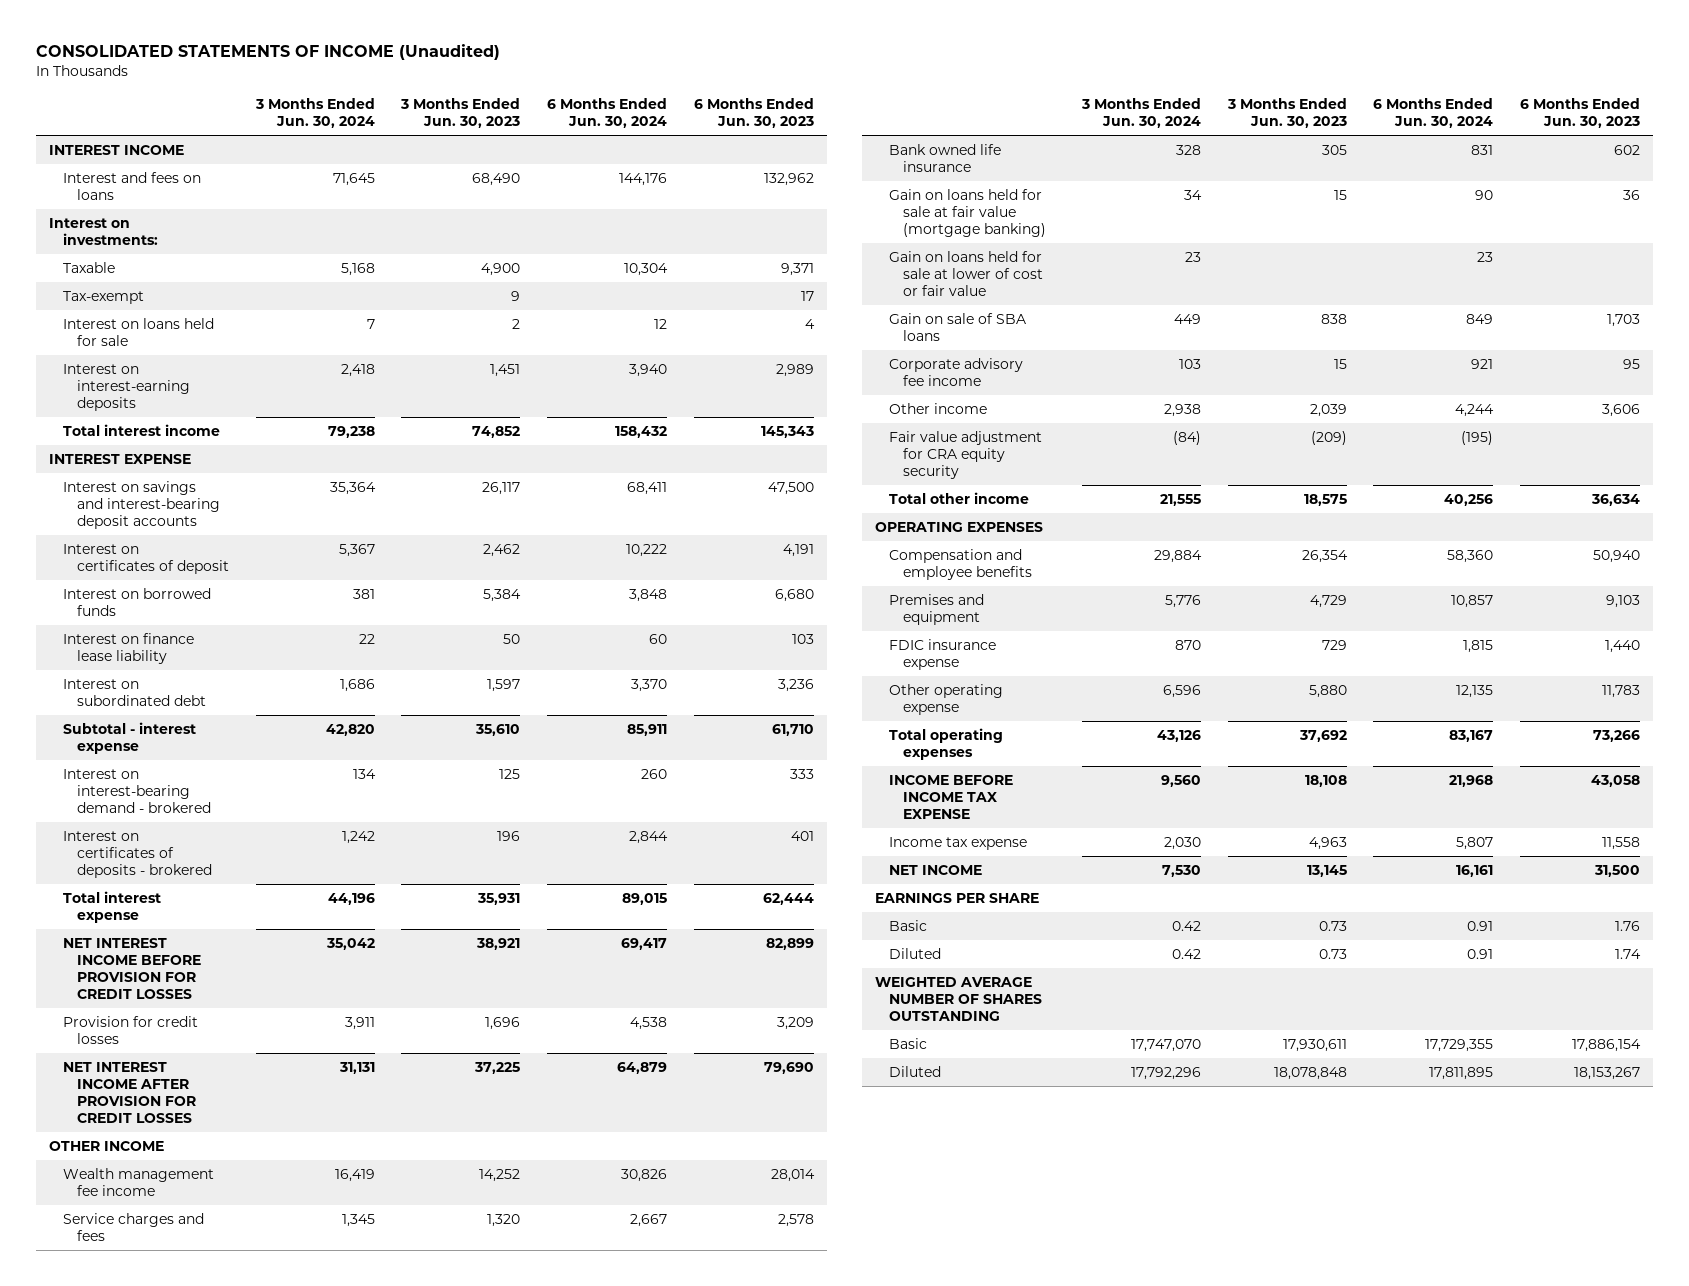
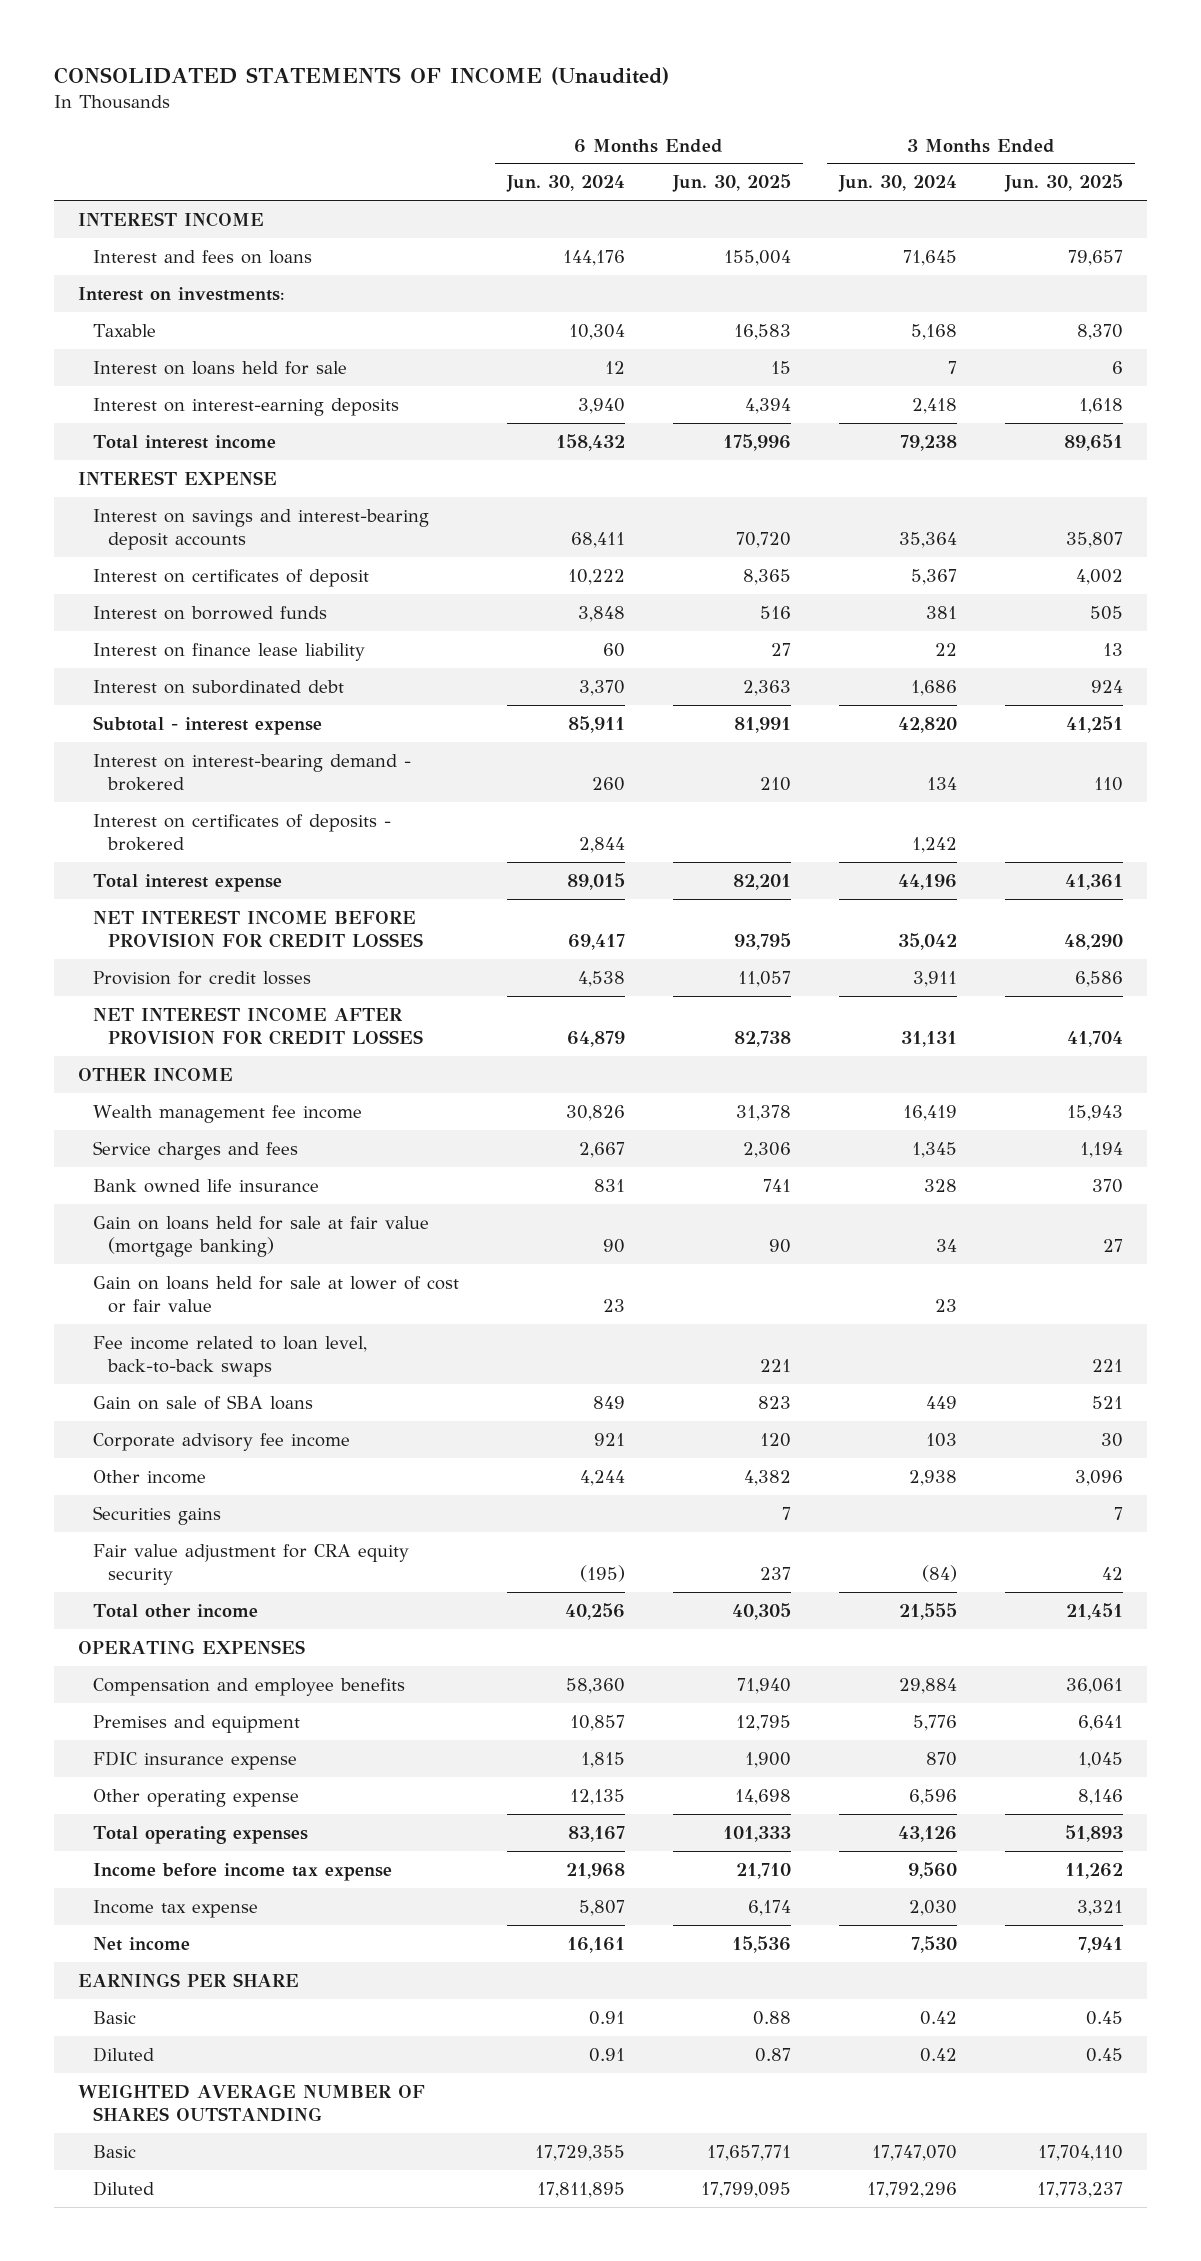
- | 3 Months Ended Jun. 30, 2024 | 3 Months Ended Jun. 30, 2023 | 6 Months Ended Jun. 30, 2024 | 6 Months Ended Jun. 30, 2023
+ | 6 Months Ended Jun. 30, 2024 | 6 Months Ended Jun. 30, 2025 | 3 Months Ended Jun. 30, 2024 | 3 Months Ended Jun. 30, 2025
- Tax-exempt | | 9 | | 17
+ Fee income related to loan level, back-to-back swaps | | 221 | | 221
+ Securities gains | | 7 | | 7
- INCOME BEFORE INCOME TAX EXPENSE | 9,560 | 18,108 | 21,968 | 43,058
+ Income before income tax expense | 21,968 | 21,710 | 9,560 | 11,262
- NET INCOME | 7,530 | 13,145 | 16,161 | 31,500
+ Net income | 16,161 | 15,536 | 7,530 | 7,941

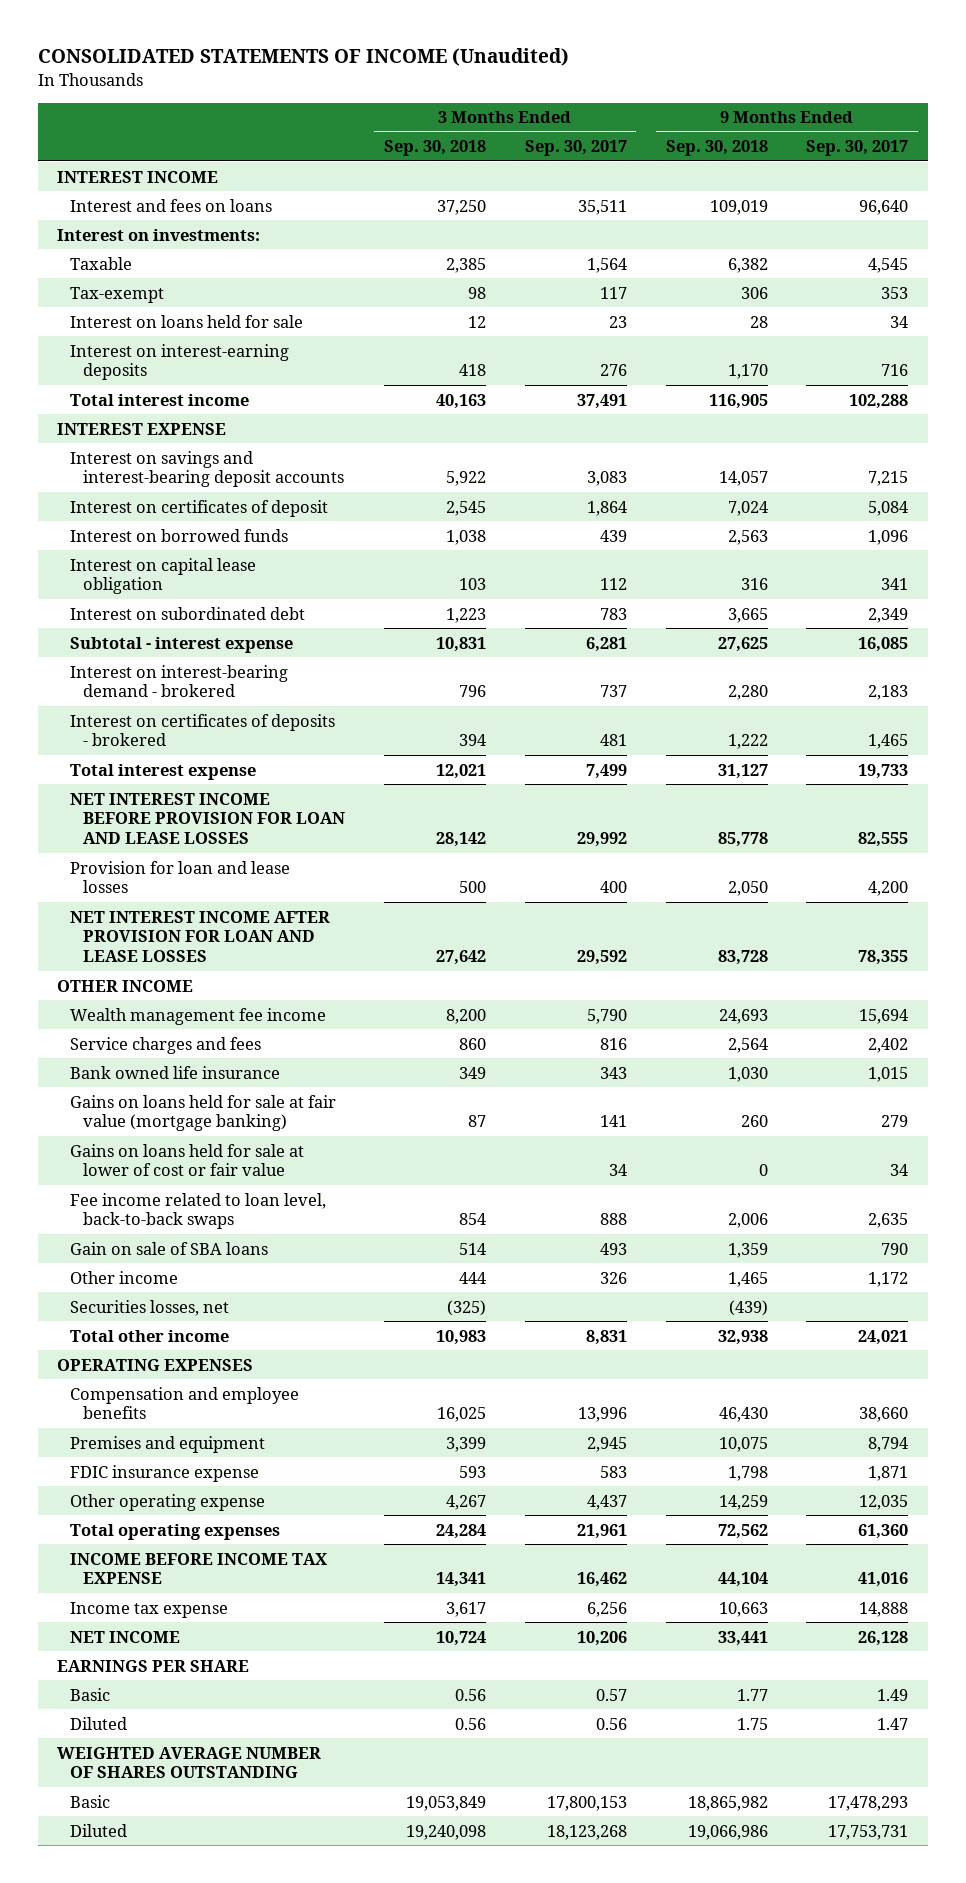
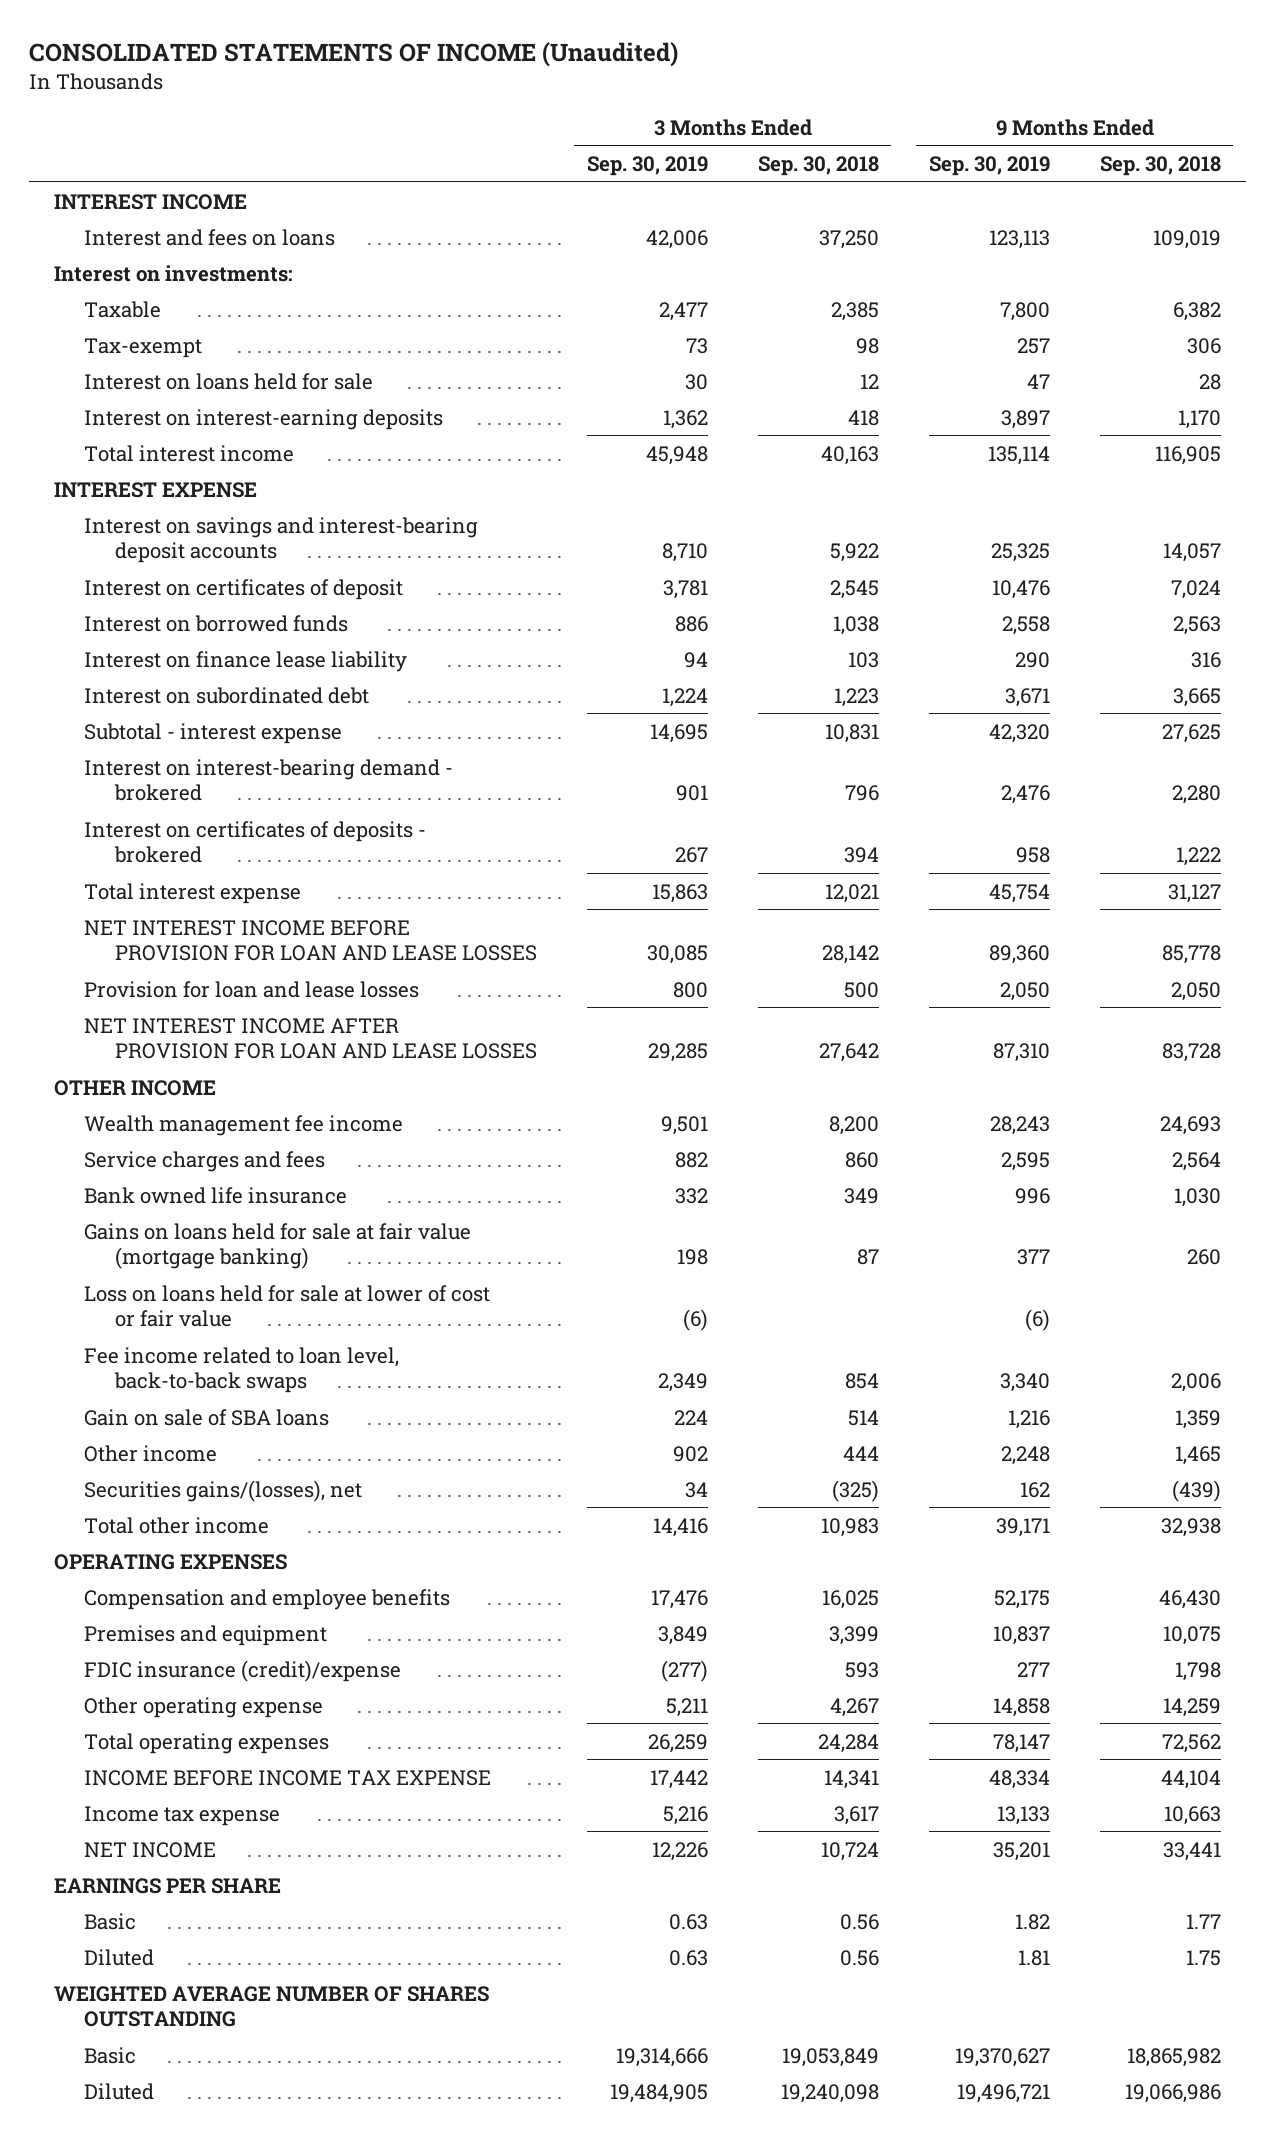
- | 3 Months Ended Sep. 30, 2018 | 3 Months Ended Sep. 30, 2017 | 9 Months Ended Sep. 30, 2018 | 9 Months Ended Sep. 30, 2017
+ | 3 Months Ended Sep. 30, 2019 | 3 Months Ended Sep. 30, 2018 | 9 Months Ended Sep. 30, 2019 | 9 Months Ended Sep. 30, 2018
- Interest on capital lease obligation | 103 | 112 | 316 | 341
+ Interest on finance lease liability | 94 | 103 | 290 | 316
- Gains on loans held for sale at lower of cost or fair value | | 34 | 0 | 34
+ Loss on loans held for sale at lower of cost or fair value | (6) | | (6) |
- Securities losses, net | (325) | | (439) |
+ Securities gains/(losses), net | 34 | (325) | 162 | (439)
- FDIC insurance expense | 593 | 583 | 1,798 | 1,871
+ FDIC insurance (credit)/expense | (277) | 593 | 277 | 1,798

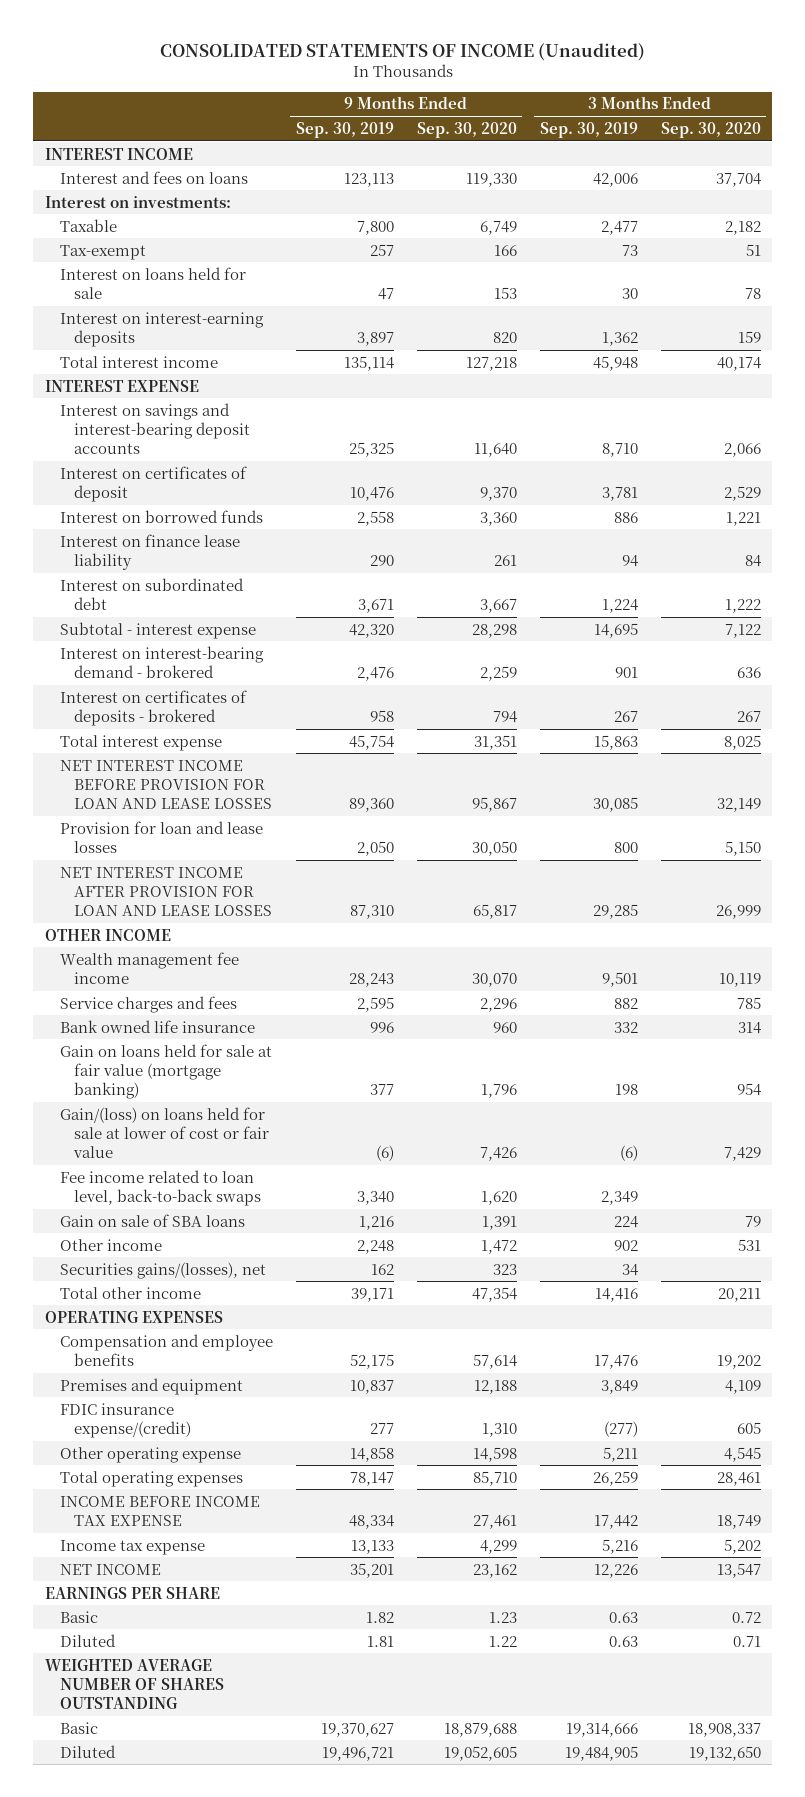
- | 3 Months Ended Sep. 30, 2019 | 3 Months Ended Sep. 30, 2018 | 9 Months Ended Sep. 30, 2019 | 9 Months Ended Sep. 30, 2018
+ | 9 Months Ended Sep. 30, 2019 | 9 Months Ended Sep. 30, 2020 | 3 Months Ended Sep. 30, 2019 | 3 Months Ended Sep. 30, 2020
- Gains on loans held for sale at fair value (mortgage banking) | 198 | 87 | 377 | 260
- Loss on loans held for sale at lower of cost or fair value | (6) | | (6) |
+ Gain on loans held for sale at fair value (mortgage banking) | 377 | 1,796 | 198 | 954
+ Gain/(loss) on loans held for sale at lower of cost or fair value | (6) | 7,426 | (6) | 7,429
- FDIC insurance (credit)/expense | (277) | 593 | 277 | 1,798
+ FDIC insurance expense/(credit) | 277 | 1,310 | (277) | 605

